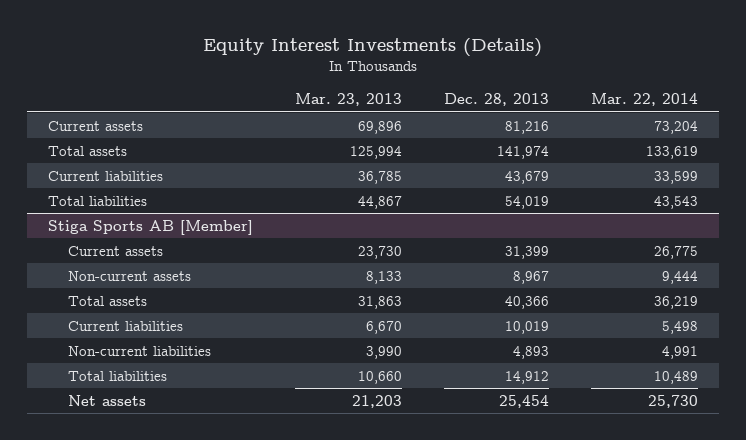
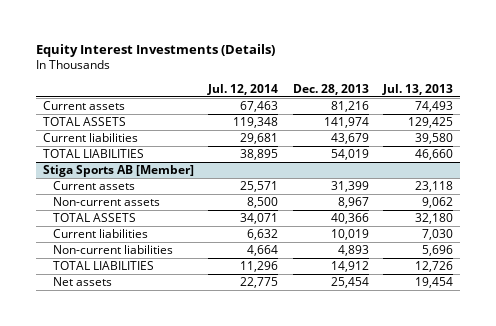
- | Mar. 23, 2013 | Dec. 28, 2013 | Mar. 22, 2014
+ | Jul. 12, 2014 | Dec. 28, 2013 | Jul. 13, 2013
- Total assets | 125,994 | 141,974 | 133,619
+ TOTAL ASSETS | 119,348 | 141,974 | 129,425
- Total liabilities | 44,867 | 54,019 | 43,543
+ TOTAL LIABILITIES | 38,895 | 54,019 | 46,660
@ Stiga Sports AB [Member]
- Total assets | 31,863 | 40,366 | 36,219
+ TOTAL ASSETS | 34,071 | 40,366 | 32,180
- Total liabilities | 10,660 | 14,912 | 10,489
+ TOTAL LIABILITIES | 11,296 | 14,912 | 12,726

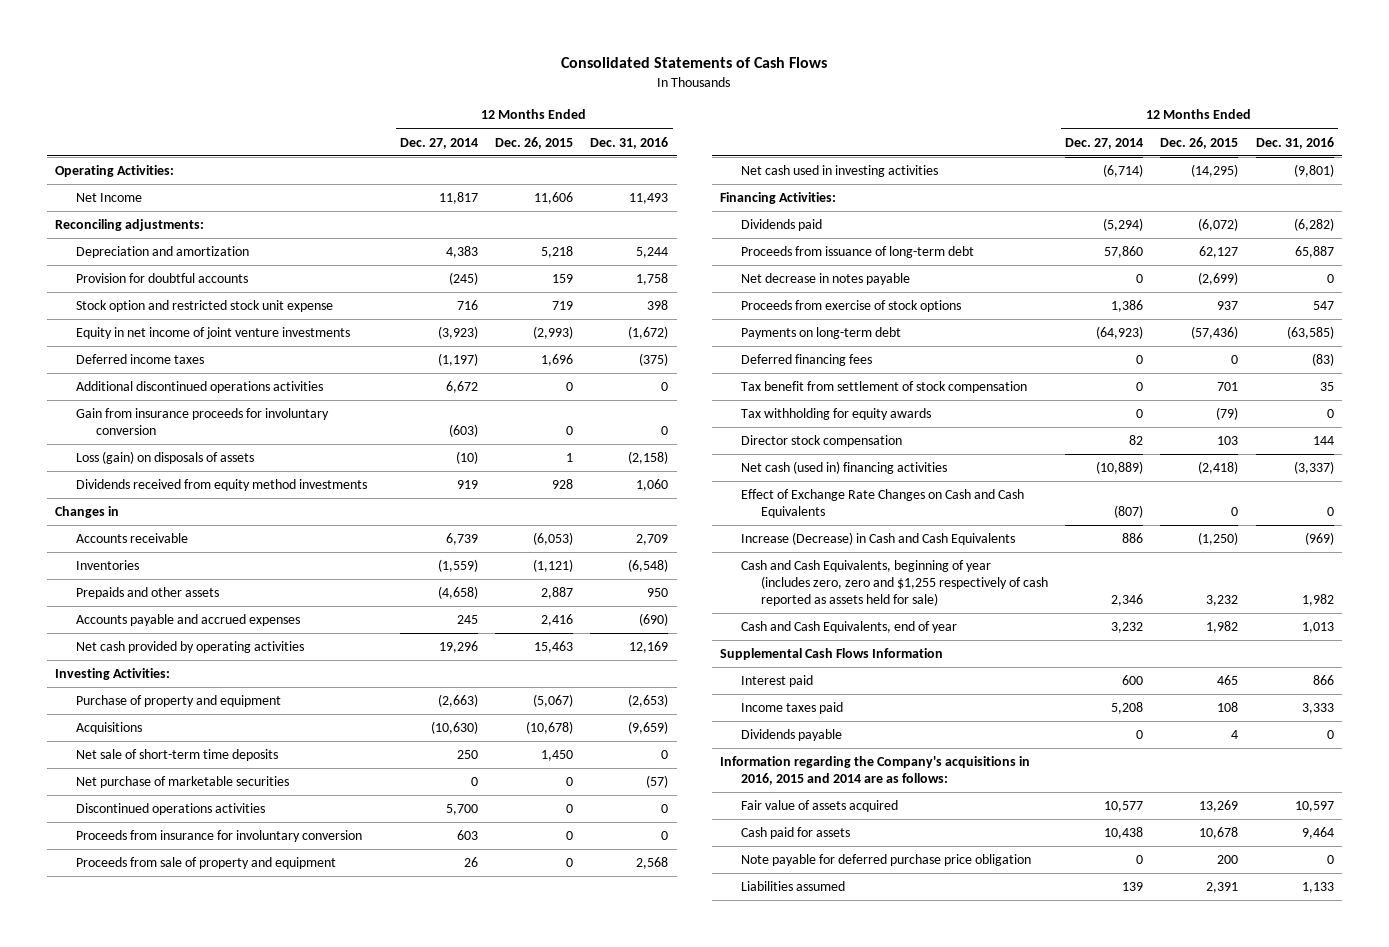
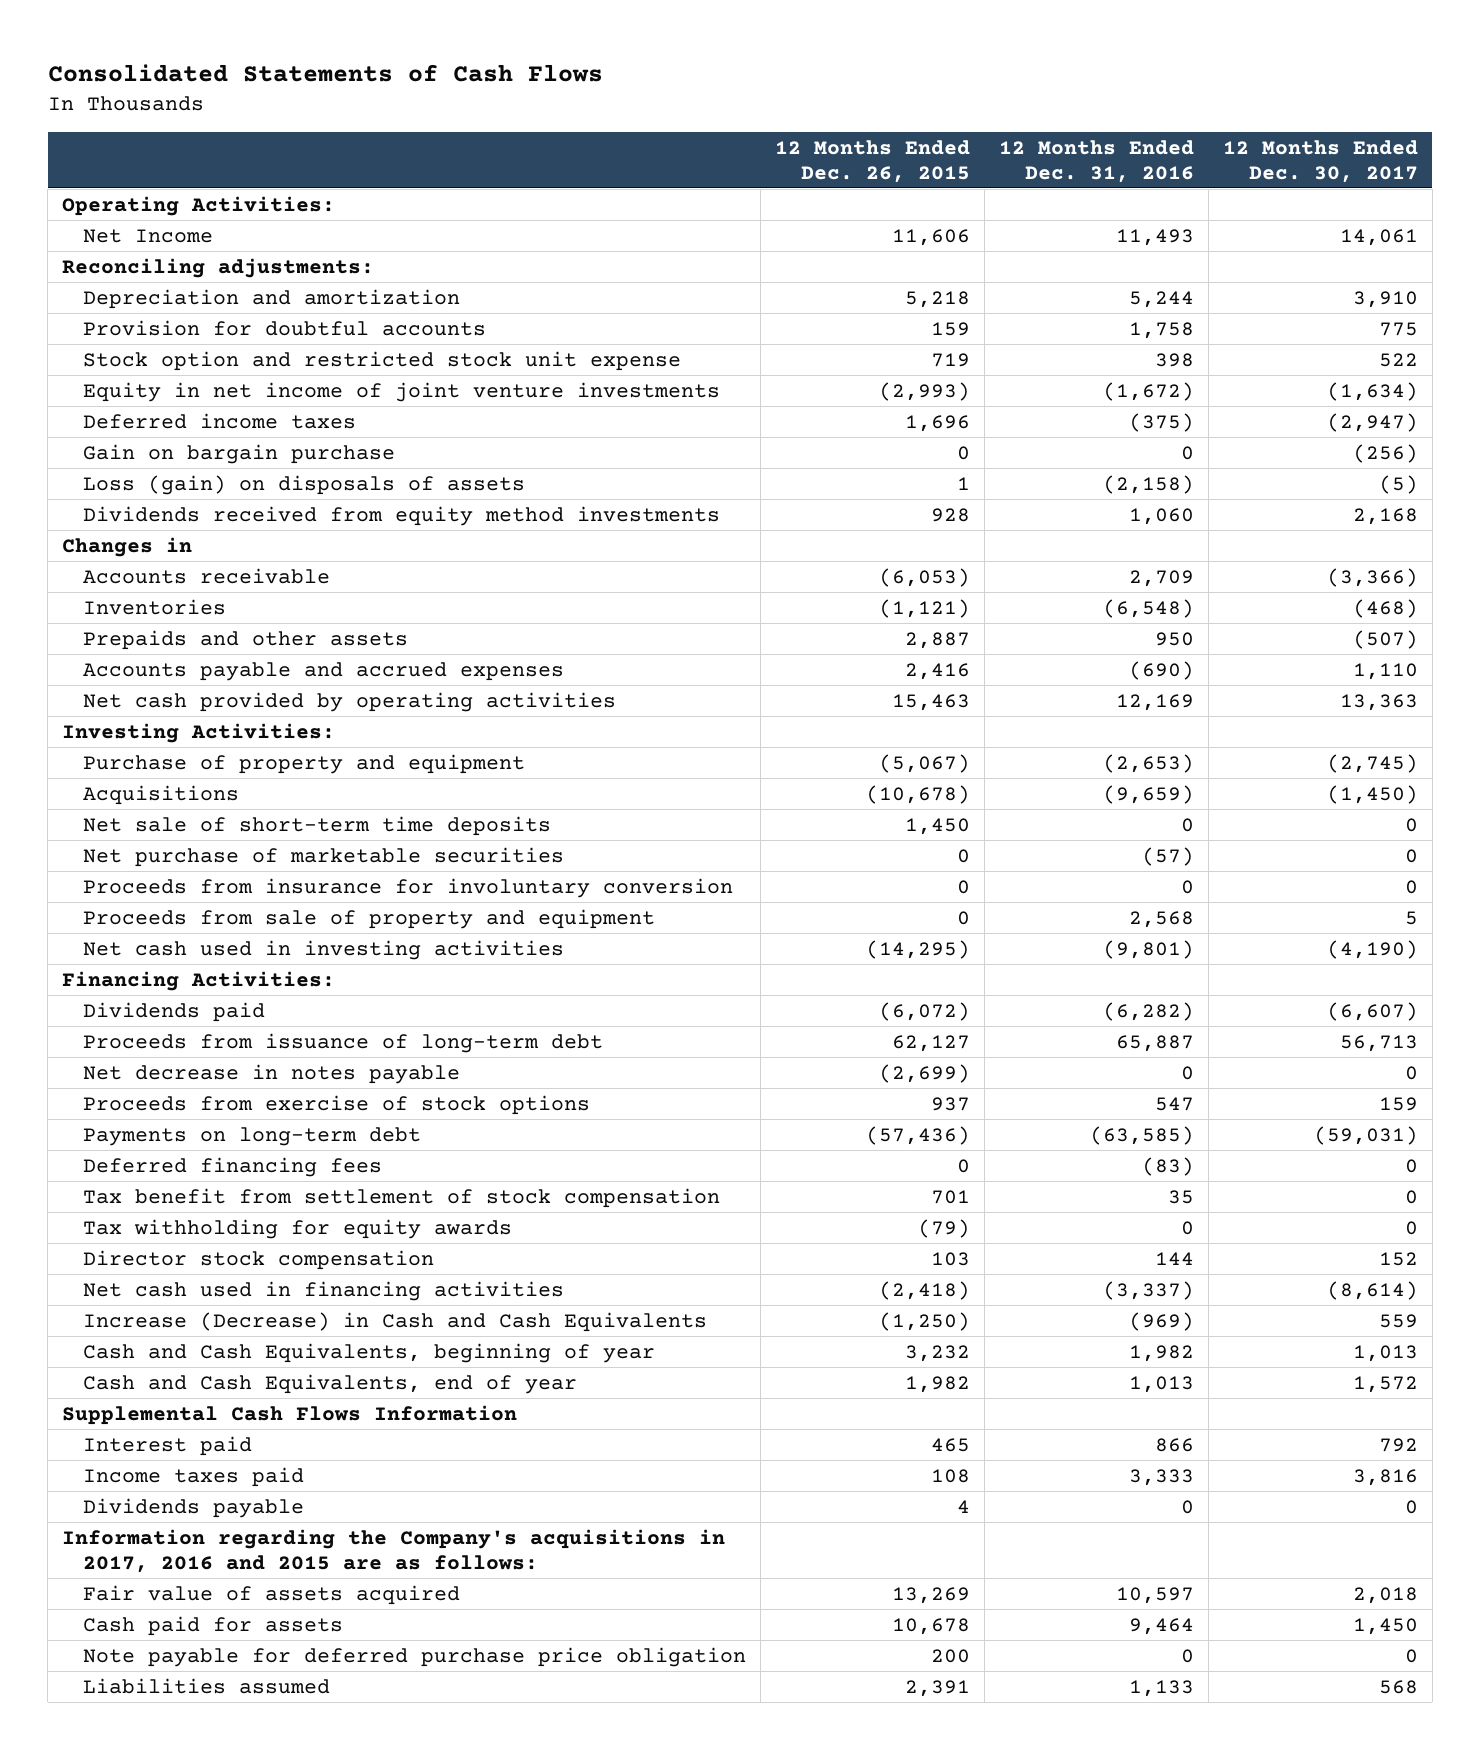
- | 12 Months Ended Dec. 27, 2014 | 12 Months Ended Dec. 26, 2015 | 12 Months Ended Dec. 31, 2016
+ | 12 Months Ended Dec. 26, 2015 | 12 Months Ended Dec. 31, 2016 | 12 Months Ended Dec. 30, 2017
- Additional discontinued operations activities | 6,672 | 0 | 0
- Gain from insurance proceeds for involuntary conversion | (603) | 0 | 0
+ Gain on bargain purchase | 0 | 0 | (256)
- Discontinued operations activities | 5,700 | 0 | 0
- Net cash (used in) financing activities | (10,889) | (2,418) | (3,337)
- Effect of Exchange Rate Changes on Cash and Cash Equivalents | (807) | 0 | 0
+ Net cash used in financing activities | (2,418) | (3,337) | (8,614)
- Cash and Cash Equivalents, beginning of year (includes zero, zero and $1,255 respectively of cash reported as assets held for sale) | 2,346 | 3,232 | 1,982
+ Cash and Cash Equivalents, beginning of year | 3,232 | 1,982 | 1,013
- Information regarding the Company's acquisitions in 2016, 2015 and 2014 are as follows:
+ Information regarding the Company's acquisitions in 2017, 2016 and 2015 are as follows:

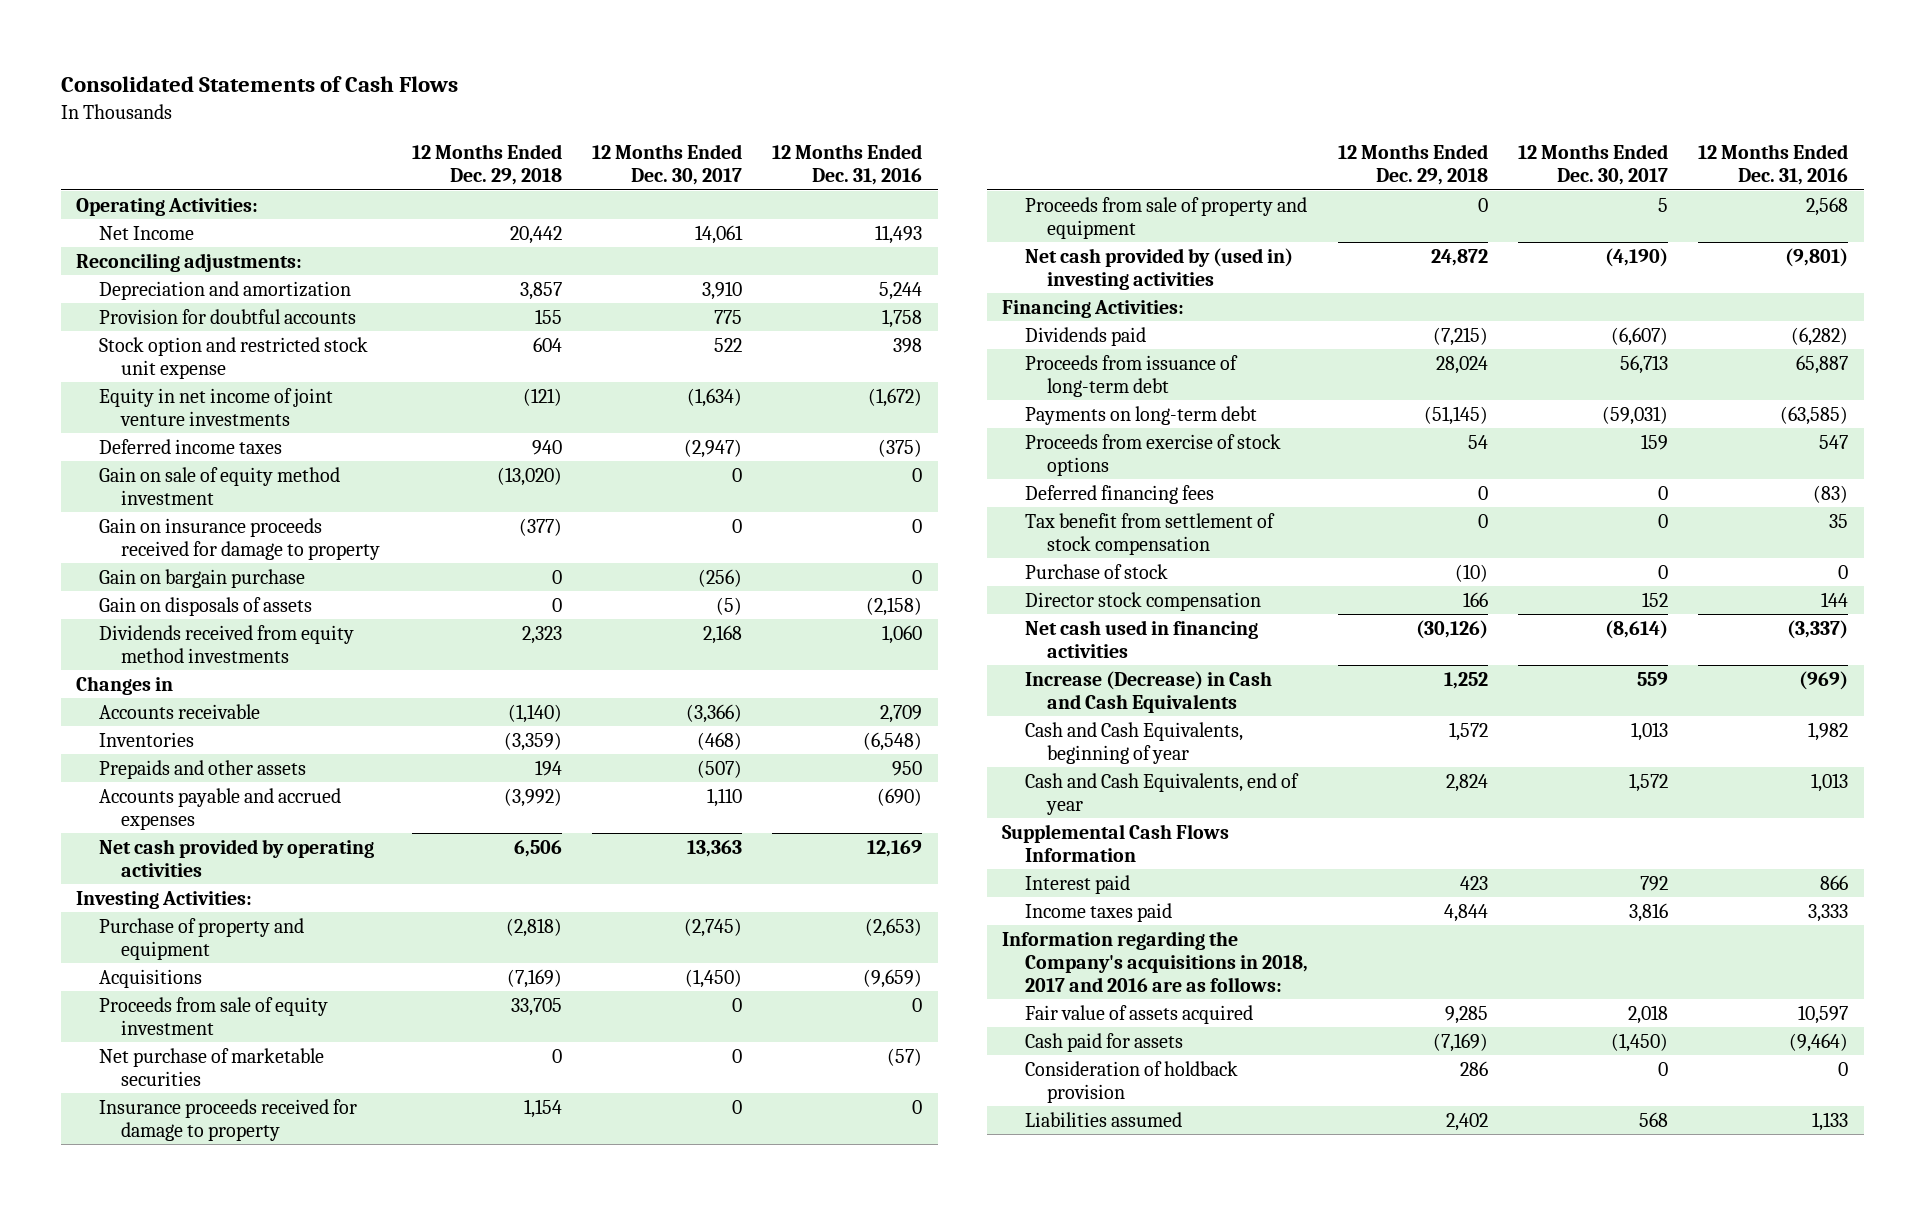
- | 12 Months Ended Dec. 26, 2015 | 12 Months Ended Dec. 31, 2016 | 12 Months Ended Dec. 30, 2017
+ | 12 Months Ended Dec. 29, 2018 | 12 Months Ended Dec. 30, 2017 | 12 Months Ended Dec. 31, 2016
+ Gain on sale of equity method investment | (13,020) | 0 | 0
+ Gain on insurance proceeds received for damage to property | (377) | 0 | 0
- Loss (gain) on disposals of assets | 1 | (2,158) | (5)
+ Gain on disposals of assets | 0 | (5) | (2,158)
- Net sale of short-term time deposits | 1,450 | 0 | 0
+ Proceeds from sale of equity investment | 33,705 | 0 | 0
- Proceeds from insurance for involuntary conversion | 0 | 0 | 0
+ Insurance proceeds received for damage to property | 1,154 | 0 | 0
- Net cash used in investing activities | (14,295) | (9,801) | (4,190)
+ Net cash provided by (used in) investing activities | 24,872 | (4,190) | (9,801)
- Net decrease in notes payable | (2,699) | 0 | 0
moved down: Proceeds from exercise of stock options | 54 | 159 | 547
- Tax withholding for equity awards | (79) | 0 | 0
+ Purchase of stock | (10) | 0 | 0
- Dividends payable | 4 | 0 | 0
- Information regarding the Company's acquisitions in 2017, 2016 and 2015 are as follows:
+ Information regarding the Company's acquisitions in 2018, 2017 and 2016 are as follows:
- Cash paid for assets | 10,678 | 9,464 | 1,450
- Note payable for deferred purchase price obligation | 200 | 0 | 0
+ Cash paid for assets | (7,169) | (1,450) | (9,464)
+ Consideration of holdback provision | 286 | 0 | 0

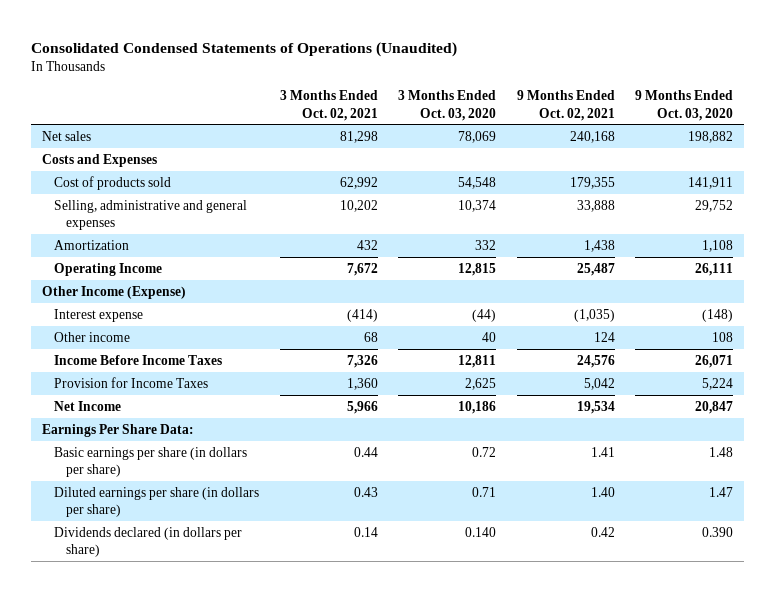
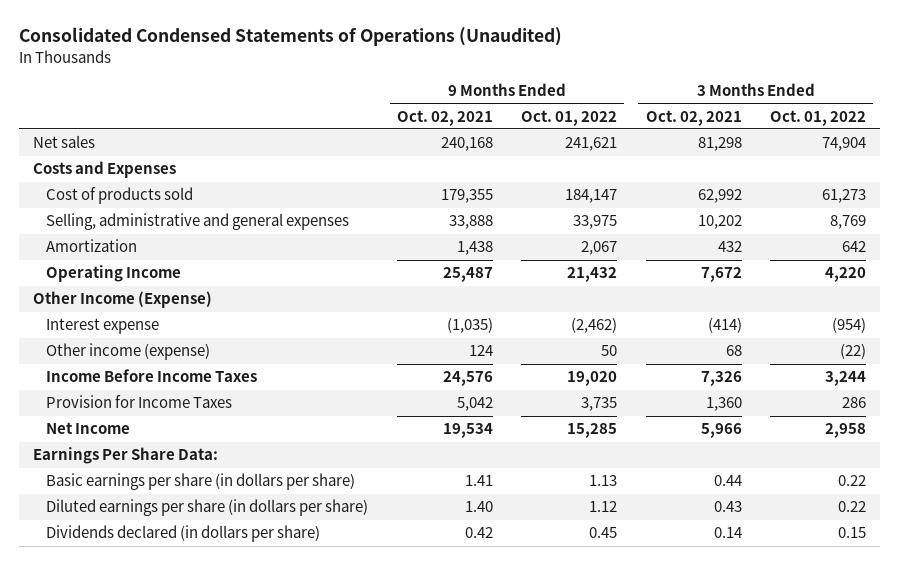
- | 3 Months Ended Oct. 02, 2021 | 3 Months Ended Oct. 03, 2020 | 9 Months Ended Oct. 02, 2021 | 9 Months Ended Oct. 03, 2020
+ | 9 Months Ended Oct. 02, 2021 | 9 Months Ended Oct. 01, 2022 | 3 Months Ended Oct. 02, 2021 | 3 Months Ended Oct. 01, 2022
- Other income | 68 | 40 | 124 | 108
+ Other income (expense) | 124 | 50 | 68 | (22)

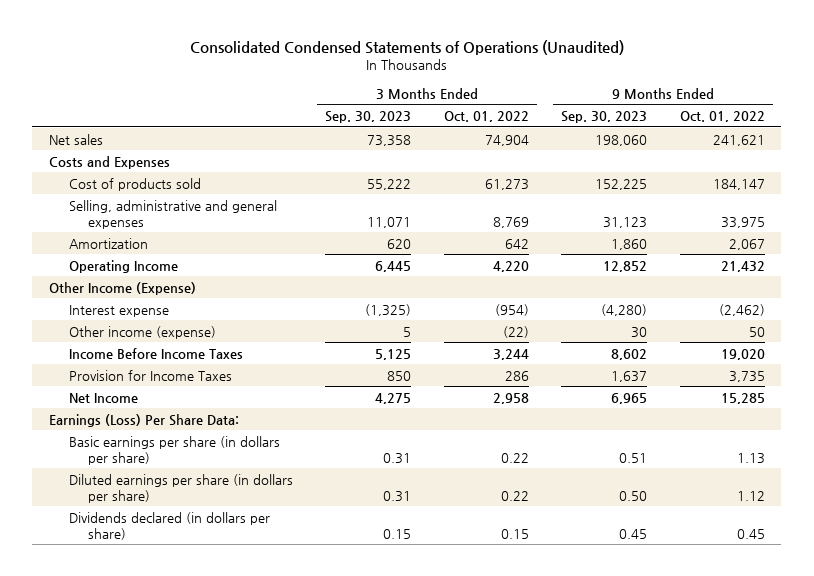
- | 9 Months Ended Oct. 02, 2021 | 9 Months Ended Oct. 01, 2022 | 3 Months Ended Oct. 02, 2021 | 3 Months Ended Oct. 01, 2022
+ | 3 Months Ended Sep. 30, 2023 | 3 Months Ended Oct. 01, 2022 | 9 Months Ended Sep. 30, 2023 | 9 Months Ended Oct. 01, 2022
- Earnings Per Share Data:
+ Earnings (Loss) Per Share Data:

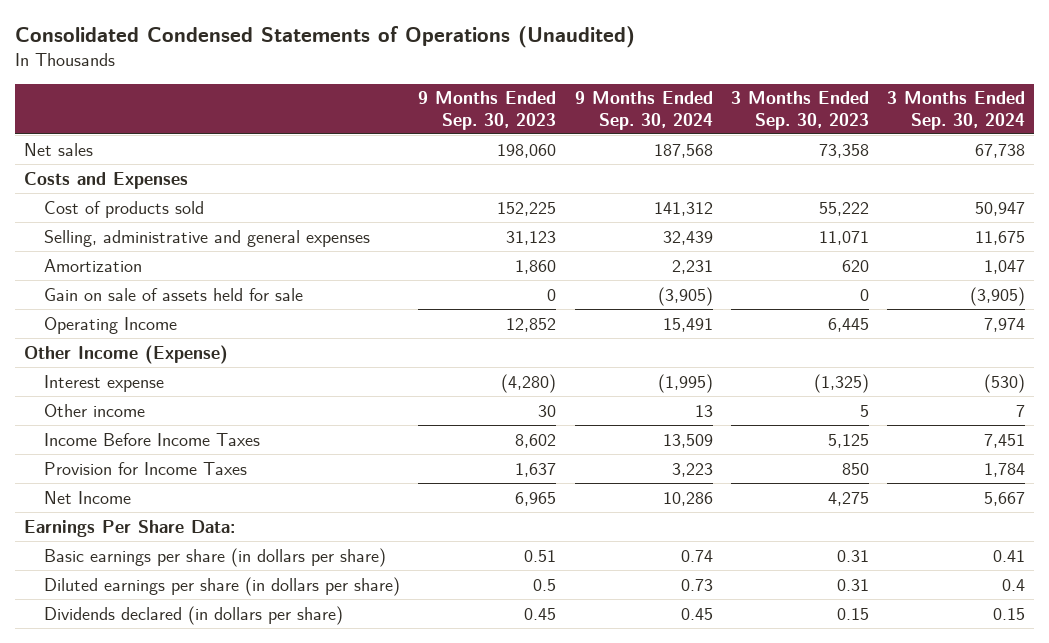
- | 3 Months Ended Sep. 30, 2023 | 3 Months Ended Oct. 01, 2022 | 9 Months Ended Sep. 30, 2023 | 9 Months Ended Oct. 01, 2022
+ | 9 Months Ended Sep. 30, 2023 | 9 Months Ended Sep. 30, 2024 | 3 Months Ended Sep. 30, 2023 | 3 Months Ended Sep. 30, 2024
+ Gain on sale of assets held for sale | 0 | (3,905) | 0 | (3,905)
- Other income (expense) | 5 | (22) | 30 | 50
+ Other income | 30 | 13 | 5 | 7
- Earnings (Loss) Per Share Data:
+ Earnings Per Share Data:
- Diluted earnings per share (in dollars per share) | 0.31 | 0.22 | 0.50 | 1.12
+ Diluted earnings per share (in dollars per share) | 0.5 | 0.73 | 0.31 | 0.4

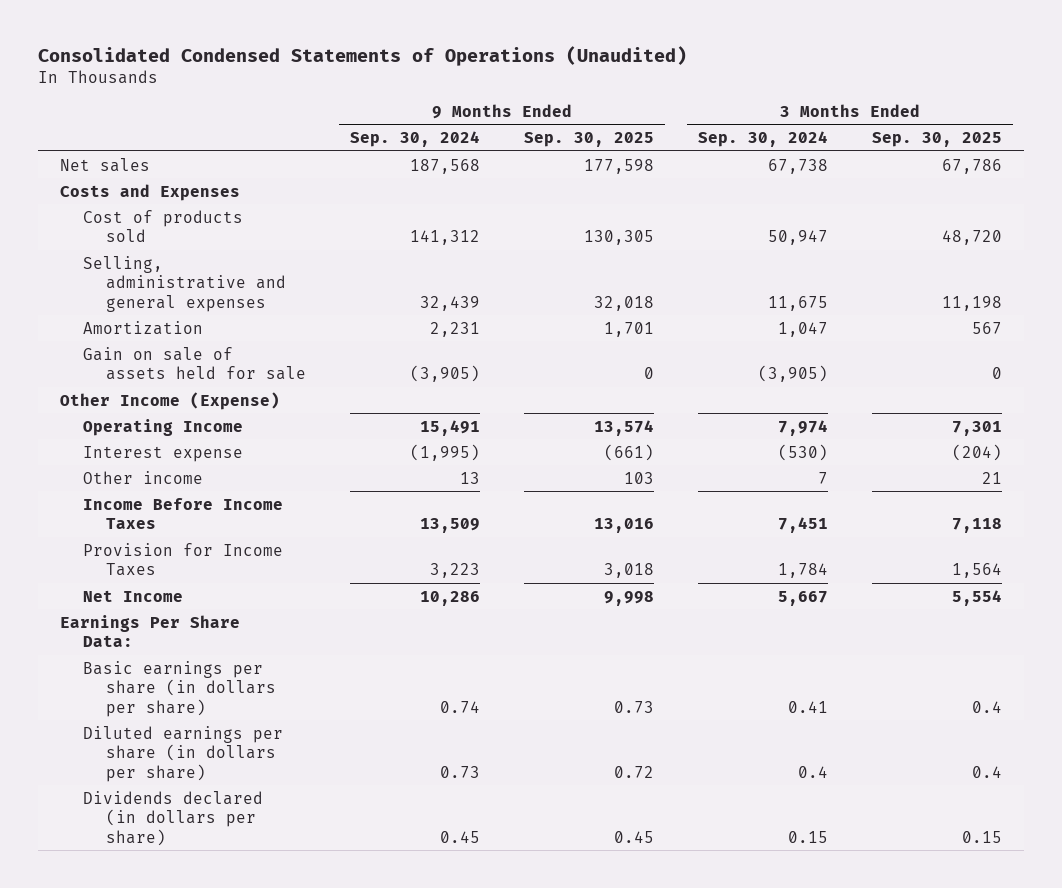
- | 9 Months Ended Sep. 30, 2023 | 9 Months Ended Sep. 30, 2024 | 3 Months Ended Sep. 30, 2023 | 3 Months Ended Sep. 30, 2024
+ | 9 Months Ended Sep. 30, 2024 | 9 Months Ended Sep. 30, 2025 | 3 Months Ended Sep. 30, 2024 | 3 Months Ended Sep. 30, 2025
moved down: Operating Income | 15,491 | 13,574 | 7,974 | 7,301

